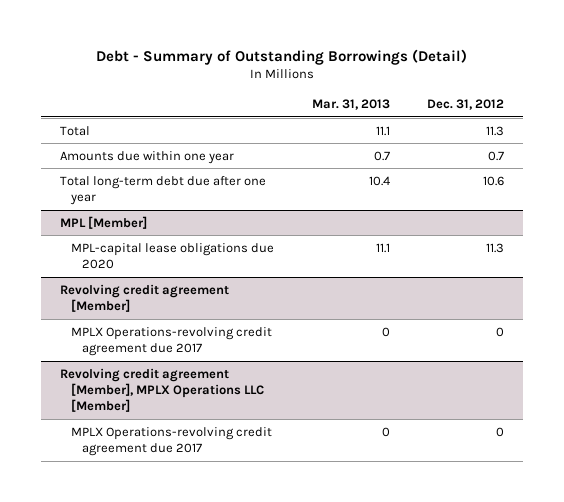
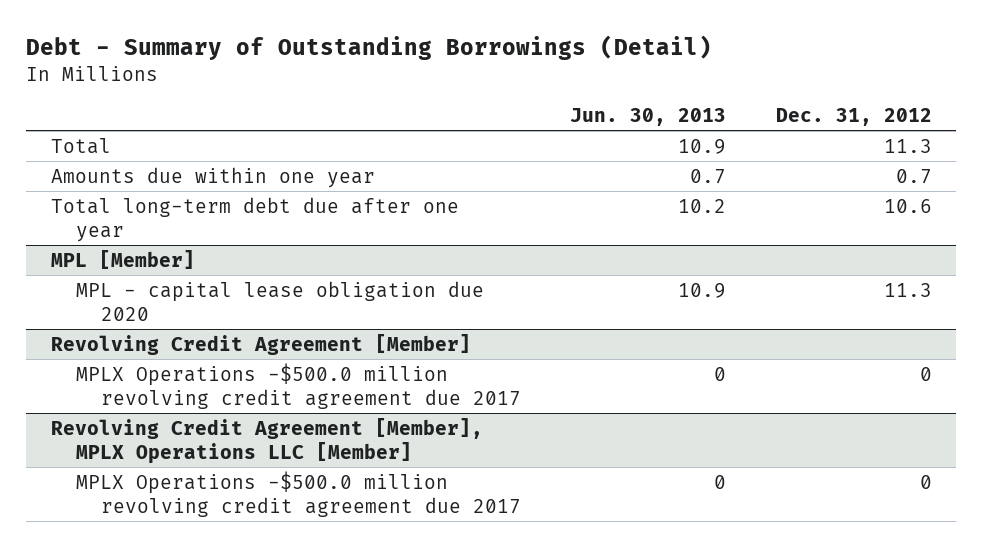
- | Mar. 31, 2013 | Dec. 31, 2012
+ | Jun. 30, 2013 | Dec. 31, 2012
@ MPL [Member]
- MPL-capital lease obligations due 2020 | 11.1 | 11.3
- Revolving credit agreement [Member]
- MPLX Operations-revolving credit agreement due 2017 | 0 | 0
- Revolving credit agreement [Member], MPLX Operations LLC [Member]
- MPLX Operations-revolving credit agreement due 2017 | 0 | 0
@ MPL [Member]
+ MPL - capital lease obligation due 2020 | 10.9 | 11.3
+ Revolving Credit Agreement [Member]
+ MPLX Operations -$500.0 million revolving credit agreement due 2017 | 0 | 0
+ Revolving Credit Agreement [Member], MPLX Operations LLC [Member]
+ MPLX Operations -$500.0 million revolving credit agreement due 2017 | 0 | 0

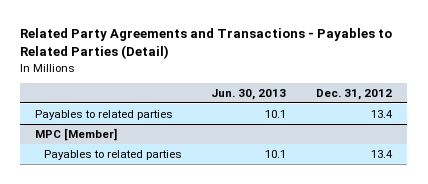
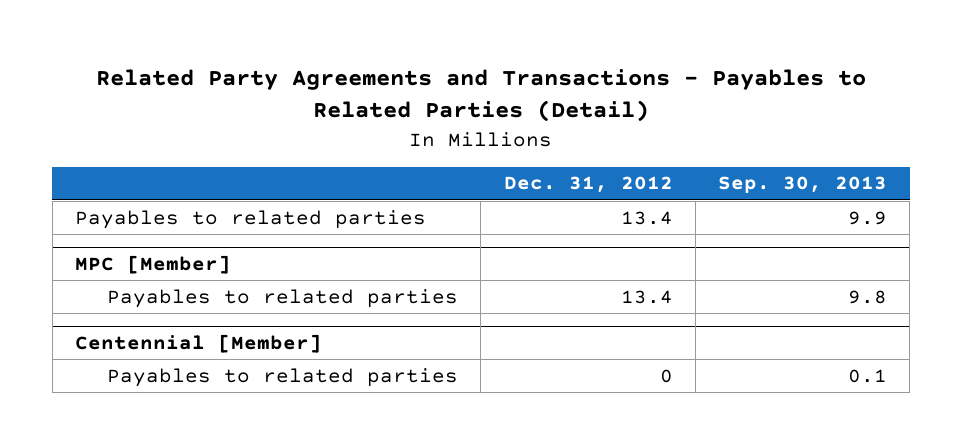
- | Jun. 30, 2013 | Dec. 31, 2012
+ | Dec. 31, 2012 | Sep. 30, 2013
+ Centennial [Member]
+ Payables to related parties | 0 | 0.1

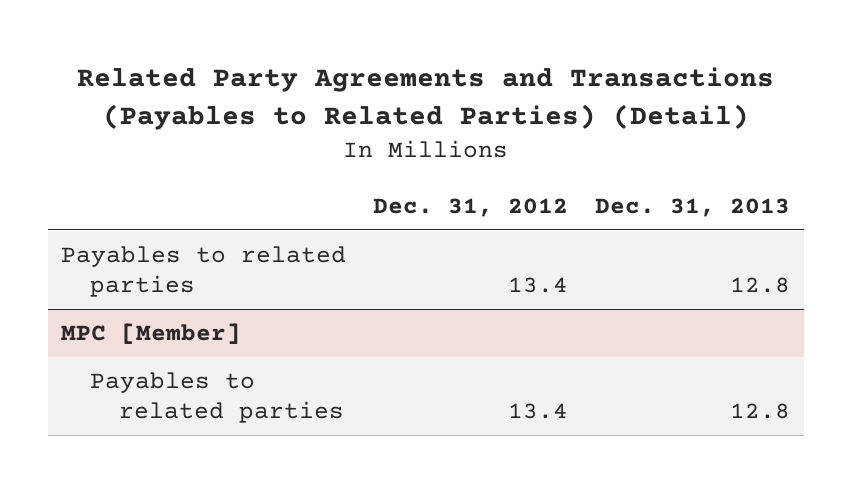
- Related Party Agreements and Transactions - Payables to Related Parties (Detail)
+ Related Party Agreements and Transactions (Payables to Related Parties) (Detail)
- | Dec. 31, 2012 | Sep. 30, 2013
+ | Dec. 31, 2012 | Dec. 31, 2013
- Centennial [Member]
- Payables to related parties | 0 | 0.1

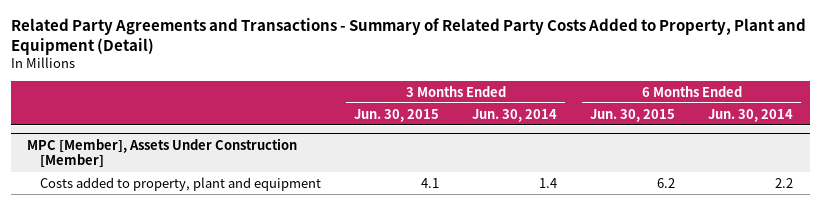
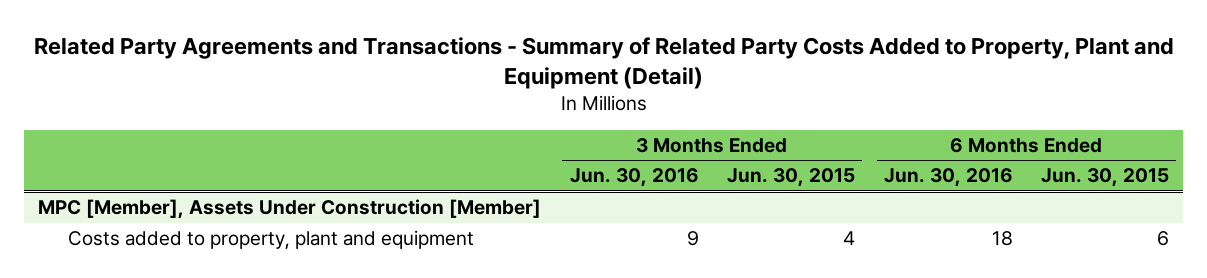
- | 3 Months Ended Jun. 30, 2015 | 3 Months Ended Jun. 30, 2014 | 6 Months Ended Jun. 30, 2015 | 6 Months Ended Jun. 30, 2014
+ | 3 Months Ended Jun. 30, 2016 | 3 Months Ended Jun. 30, 2015 | 6 Months Ended Jun. 30, 2016 | 6 Months Ended Jun. 30, 2015
@ MPC [Member], Assets Under Construction [Member]
- Costs added to property, plant and equipment | 4.1 | 1.4 | 6.2 | 2.2
+ Costs added to property, plant and equipment | 9 | 4 | 18 | 6

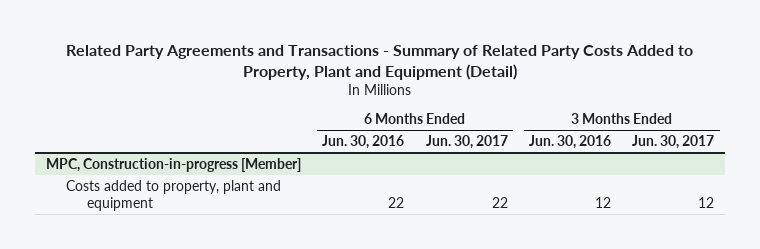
- | 3 Months Ended Jun. 30, 2016 | 3 Months Ended Jun. 30, 2015 | 6 Months Ended Jun. 30, 2016 | 6 Months Ended Jun. 30, 2015
+ | 6 Months Ended Jun. 30, 2016 | 6 Months Ended Jun. 30, 2017 | 3 Months Ended Jun. 30, 2016 | 3 Months Ended Jun. 30, 2017
- MPC [Member], Assets Under Construction [Member]
- Costs added to property, plant and equipment | 9 | 4 | 18 | 6
+ MPC, Construction-in-progress [Member]
+ Costs added to property, plant and equipment | 22 | 22 | 12 | 12

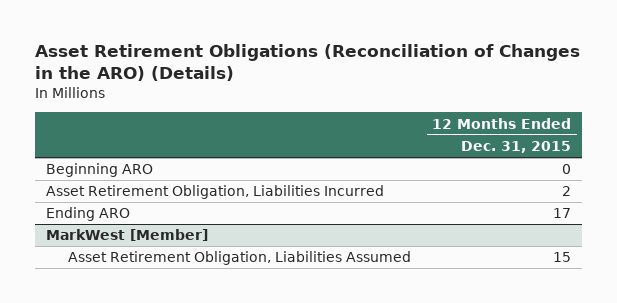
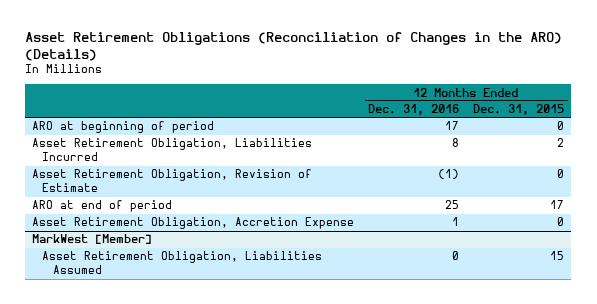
- | 12 Months Ended Dec. 31, 2015
+ | 12 Months Ended Dec. 31, 2016 | 12 Months Ended Dec. 31, 2015
- Beginning ARO | 0
+ ARO at beginning of period | 17 | 0
- Ending ARO | 17
+ Asset Retirement Obligation, Revision of Estimate | (1) | 0
+ ARO at end of period | 25 | 17
+ Asset Retirement Obligation, Accretion Expense | 1 | 0

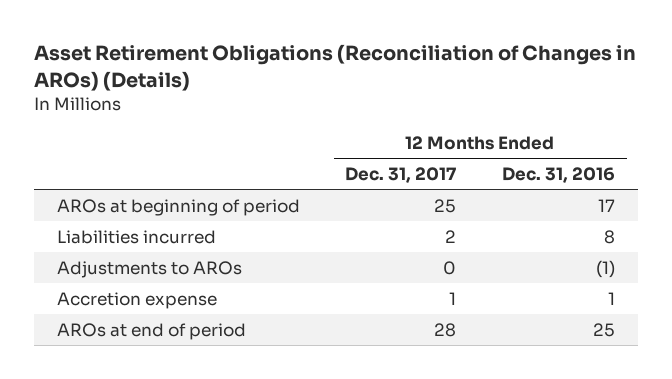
- Asset Retirement Obligations (Reconciliation of Changes in the ARO) (Details)
+ Asset Retirement Obligations (Reconciliation of Changes in AROs) (Details)
- | 12 Months Ended Dec. 31, 2016 | 12 Months Ended Dec. 31, 2015
+ | 12 Months Ended Dec. 31, 2017 | 12 Months Ended Dec. 31, 2016
- ARO at beginning of period | 17 | 0
- Asset Retirement Obligation, Liabilities Incurred | 8 | 2
- Asset Retirement Obligation, Revision of Estimate | (1) | 0
- ARO at end of period | 25 | 17
- Asset Retirement Obligation, Accretion Expense | 1 | 0
- MarkWest [Member]
- Asset Retirement Obligation, Liabilities Assumed | 0 | 15
+ AROs at beginning of period | 25 | 17
+ Liabilities incurred | 2 | 8
+ Adjustments to AROs | 0 | (1)
+ Accretion expense | 1 | 1
+ AROs at end of period | 28 | 25

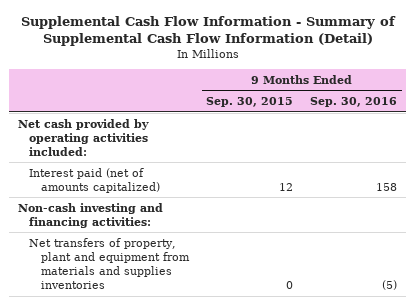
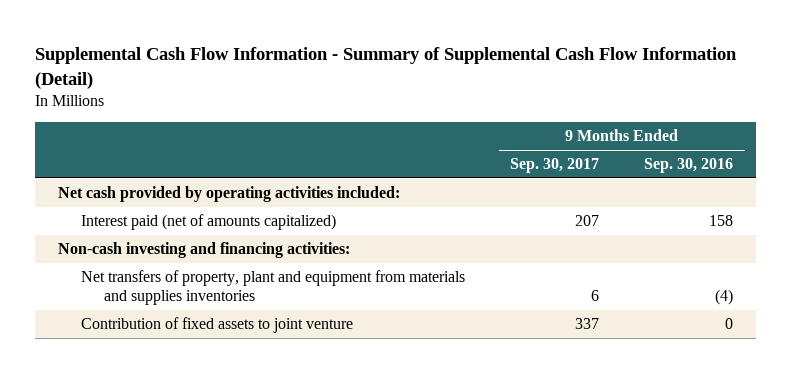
- | 9 Months Ended Sep. 30, 2015 | 9 Months Ended Sep. 30, 2016
+ | 9 Months Ended Sep. 30, 2017 | 9 Months Ended Sep. 30, 2016
- Net transfers of property, plant and equipment from materials and supplies inventories | 0 | (5)
+ Net transfers of property, plant and equipment from materials and supplies inventories | 6 | (4)
+ Contribution of fixed assets to joint venture | 337 | 0

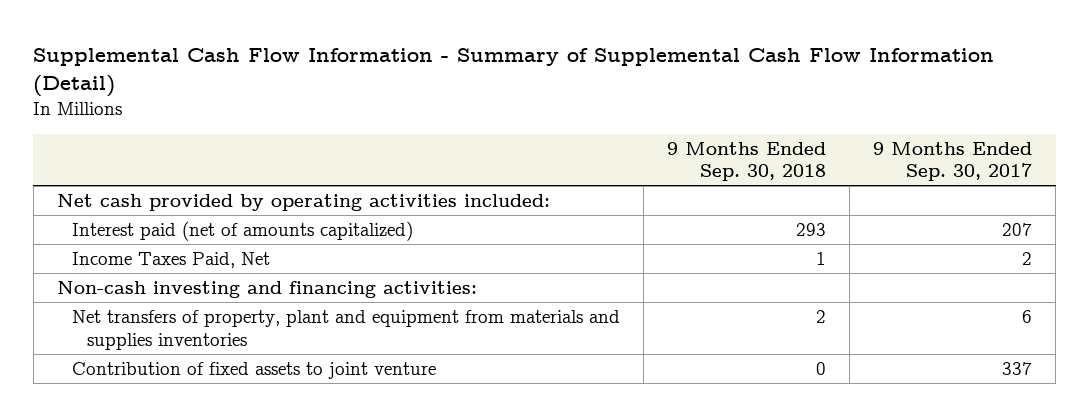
- | 9 Months Ended Sep. 30, 2017 | 9 Months Ended Sep. 30, 2016
+ | 9 Months Ended Sep. 30, 2018 | 9 Months Ended Sep. 30, 2017
+ Income Taxes Paid, Net | 1 | 2

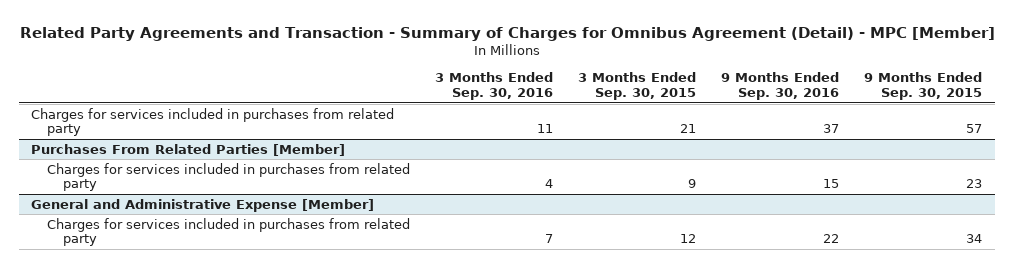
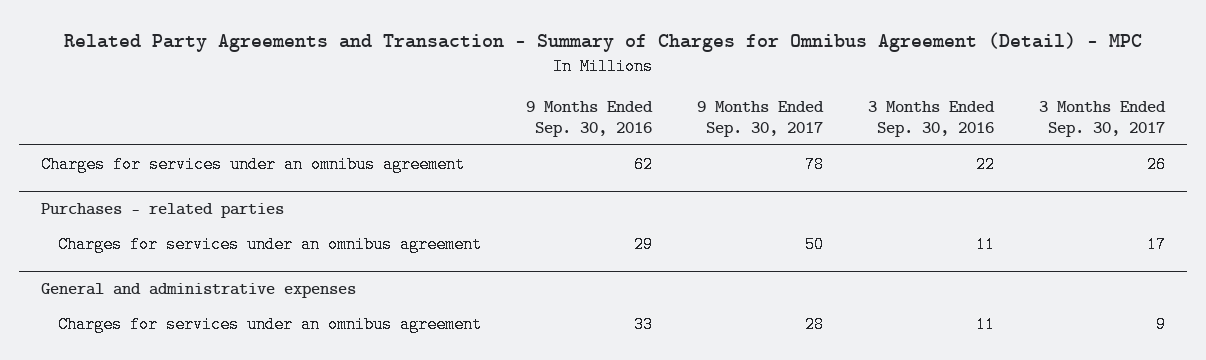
- Related Party Agreements and Transaction - Summary of Charges for Omnibus Agreement (Detail) - MPC [Member]
+ Related Party Agreements and Transaction - Summary of Charges for Omnibus Agreement (Detail) - MPC
- | 3 Months Ended Sep. 30, 2016 | 3 Months Ended Sep. 30, 2015 | 9 Months Ended Sep. 30, 2016 | 9 Months Ended Sep. 30, 2015
+ | 9 Months Ended Sep. 30, 2016 | 9 Months Ended Sep. 30, 2017 | 3 Months Ended Sep. 30, 2016 | 3 Months Ended Sep. 30, 2017
- Charges for services included in purchases from related party | 11 | 21 | 37 | 57
- Purchases From Related Parties [Member]
- Charges for services included in purchases from related party | 4 | 9 | 15 | 23
- General and Administrative Expense [Member]
- Charges for services included in purchases from related party | 7 | 12 | 22 | 34
+ Charges for services under an omnibus agreement | 62 | 78 | 22 | 26
+ Purchases - related parties
+ Charges for services under an omnibus agreement | 29 | 50 | 11 | 17
+ General and administrative expenses
+ Charges for services under an omnibus agreement | 33 | 28 | 11 | 9

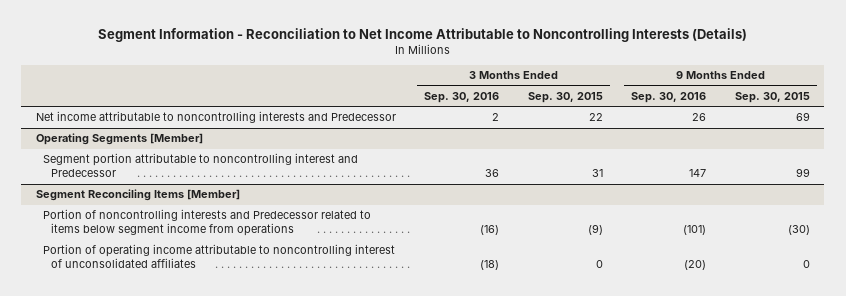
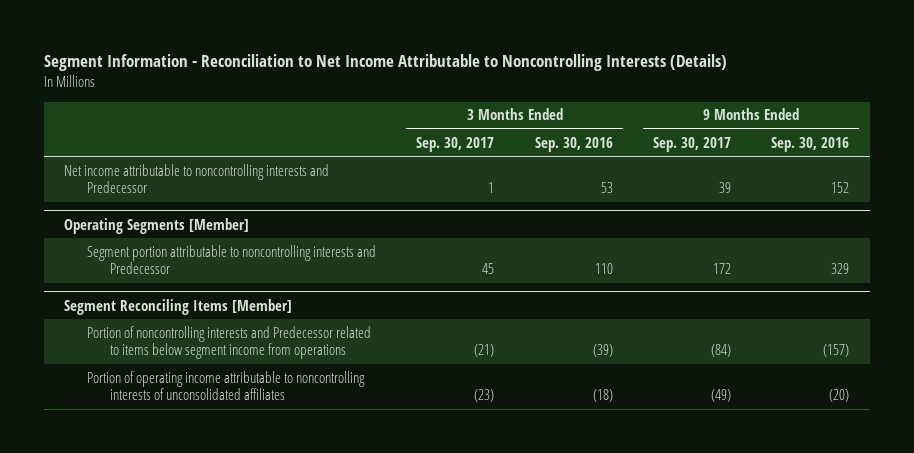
- | 3 Months Ended Sep. 30, 2016 | 3 Months Ended Sep. 30, 2015 | 9 Months Ended Sep. 30, 2016 | 9 Months Ended Sep. 30, 2015
+ | 3 Months Ended Sep. 30, 2017 | 3 Months Ended Sep. 30, 2016 | 9 Months Ended Sep. 30, 2017 | 9 Months Ended Sep. 30, 2016
- Net income attributable to noncontrolling interests and Predecessor | 2 | 22 | 26 | 69
+ Net income attributable to noncontrolling interests and Predecessor | 1 | 53 | 39 | 152
@ Operating Segments [Member]
- Segment portion attributable to noncontrolling interest and Predecessor | 36 | 31 | 147 | 99
+ Segment portion attributable to noncontrolling interests and Predecessor | 45 | 110 | 172 | 329
@ Segment Reconciling Items [Member]
- Portion of noncontrolling interests and Predecessor related to items below segment income from operations | (16) | (9) | (101) | (30)
- Portion of operating income attributable to noncontrolling interest of unconsolidated affiliates | (18) | 0 | (20) | 0
+ Portion of noncontrolling interests and Predecessor related to items below segment income from operations | (21) | (39) | (84) | (157)
+ Portion of operating income attributable to noncontrolling interests of unconsolidated affiliates | (23) | (18) | (49) | (20)

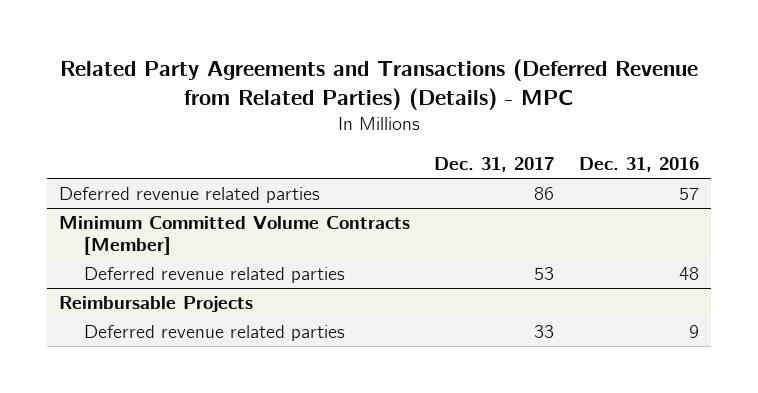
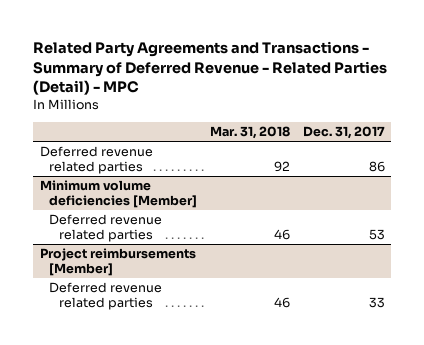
- Related Party Agreements and Transactions (Deferred Revenue from Related Parties) (Details) - MPC
+ Related Party Agreements and Transactions - Summary of Deferred Revenue - Related Parties (Detail) - MPC
- | Dec. 31, 2017 | Dec. 31, 2016
+ | Mar. 31, 2018 | Dec. 31, 2017
- Minimum Committed Volume Contracts [Member]
+ Minimum volume deficiencies [Member]
- Reimbursable Projects
+ Project reimbursements [Member]

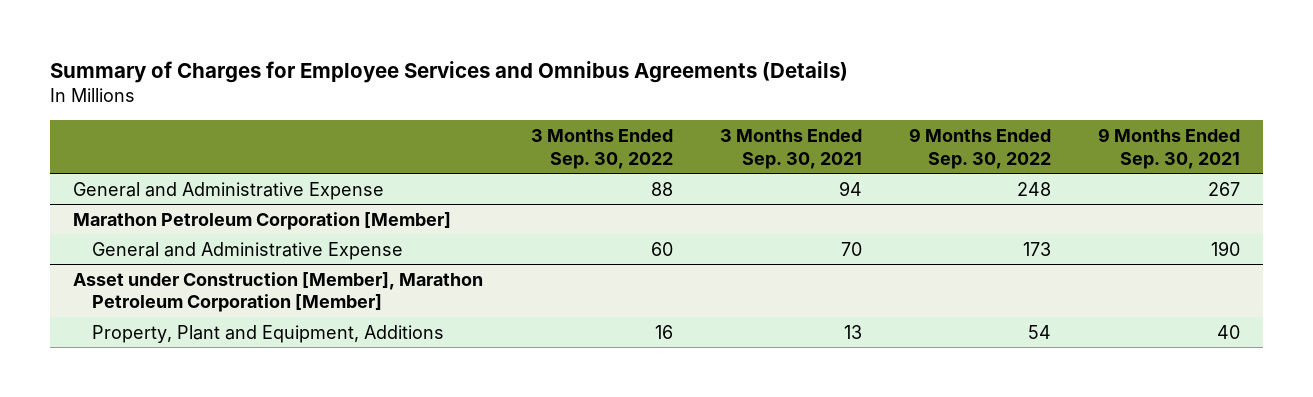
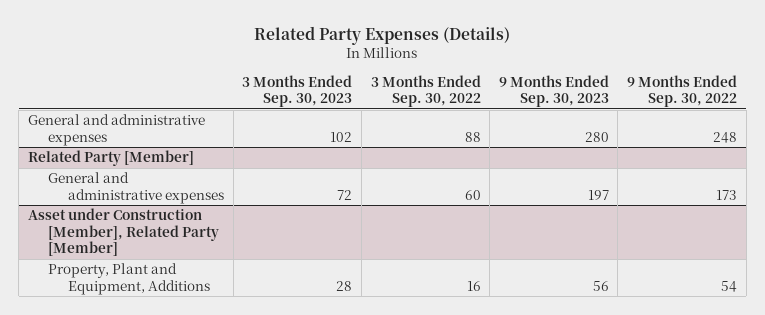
- Summary of Charges for Employee Services and Omnibus Agreements (Details)
+ Related Party Expenses (Details)
- | 3 Months Ended Sep. 30, 2022 | 3 Months Ended Sep. 30, 2021 | 9 Months Ended Sep. 30, 2022 | 9 Months Ended Sep. 30, 2021
+ | 3 Months Ended Sep. 30, 2023 | 3 Months Ended Sep. 30, 2022 | 9 Months Ended Sep. 30, 2023 | 9 Months Ended Sep. 30, 2022
- General and Administrative Expense | 88 | 94 | 248 | 267
- Marathon Petroleum Corporation [Member]
- General and Administrative Expense | 60 | 70 | 173 | 190
- Asset under Construction [Member], Marathon Petroleum Corporation [Member]
+ General and administrative expenses | 102 | 88 | 280 | 248
+ Related Party [Member]
+ General and administrative expenses | 72 | 60 | 197 | 173
+ Asset under Construction [Member], Related Party [Member]

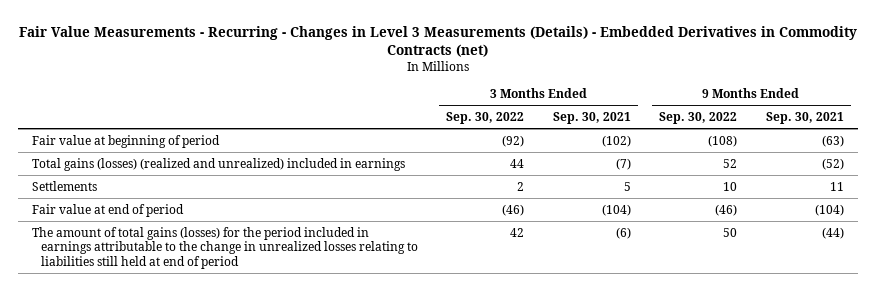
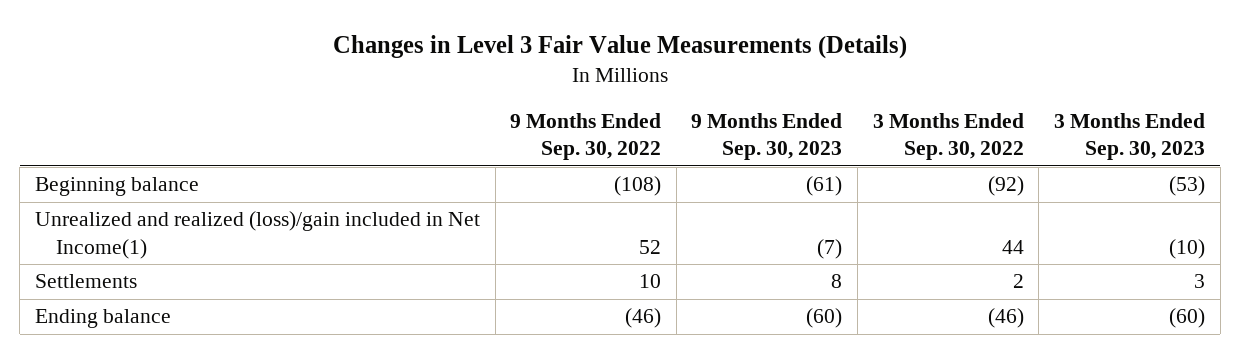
- Fair Value Measurements - Recurring - Changes in Level 3 Measurements (Details) - Embedded Derivatives in Commodity Contracts (net)
+ Changes in Level 3 Fair Value Measurements (Details)
- | 3 Months Ended Sep. 30, 2022 | 3 Months Ended Sep. 30, 2021 | 9 Months Ended Sep. 30, 2022 | 9 Months Ended Sep. 30, 2021
+ | 9 Months Ended Sep. 30, 2022 | 9 Months Ended Sep. 30, 2023 | 3 Months Ended Sep. 30, 2022 | 3 Months Ended Sep. 30, 2023
- Fair value at beginning of period | (92) | (102) | (108) | (63)
- Total gains (losses) (realized and unrealized) included in earnings | 44 | (7) | 52 | (52)
+ Beginning balance | (108) | (61) | (92) | (53)
+ Unrealized and realized (loss)/gain included in Net Income(1) | 52 | (7) | 44 | (10)
- Fair value at end of period | (46) | (104) | (46) | (104)
- The amount of total gains (losses) for the period included in earnings attributable to the change in unrealized losses relating to liabilities still held at end of period | 42 | (6) | 50 | (44)
+ Ending balance | (46) | (60) | (46) | (60)

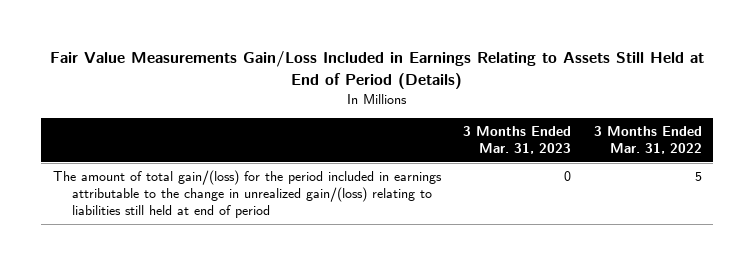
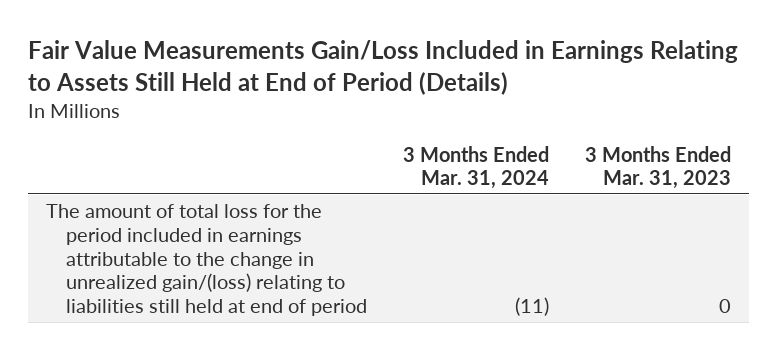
- | 3 Months Ended Mar. 31, 2023 | 3 Months Ended Mar. 31, 2022
+ | 3 Months Ended Mar. 31, 2024 | 3 Months Ended Mar. 31, 2023
- The amount of total gain/(loss) for the period included in earnings attributable to the change in unrealized gain/(loss) relating to liabilities still held at end of period | 0 | 5
+ The amount of total loss for the period included in earnings attributable to the change in unrealized gain/(loss) relating to liabilities still held at end of period | (11) | 0

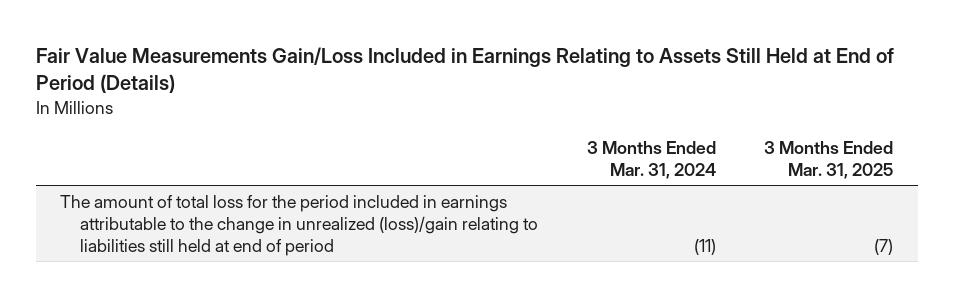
- | 3 Months Ended Mar. 31, 2024 | 3 Months Ended Mar. 31, 2023
+ | 3 Months Ended Mar. 31, 2024 | 3 Months Ended Mar. 31, 2025
- The amount of total loss for the period included in earnings attributable to the change in unrealized gain/(loss) relating to liabilities still held at end of period | (11) | 0
+ The amount of total loss for the period included in earnings attributable to the change in unrealized (loss)/gain relating to liabilities still held at end of period | (11) | (7)

